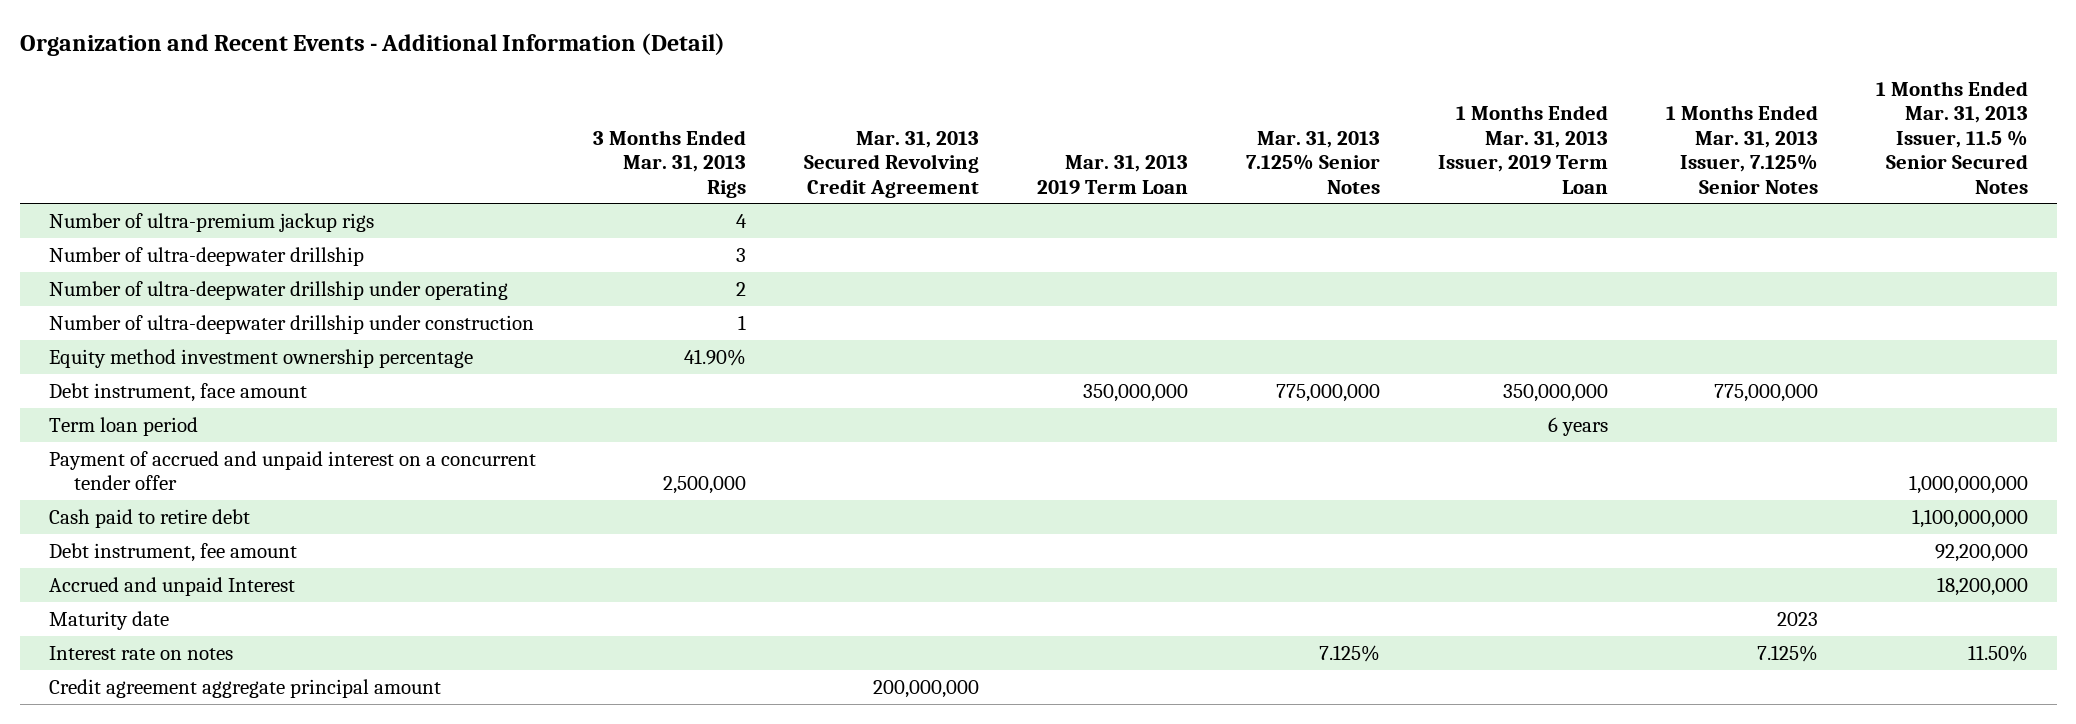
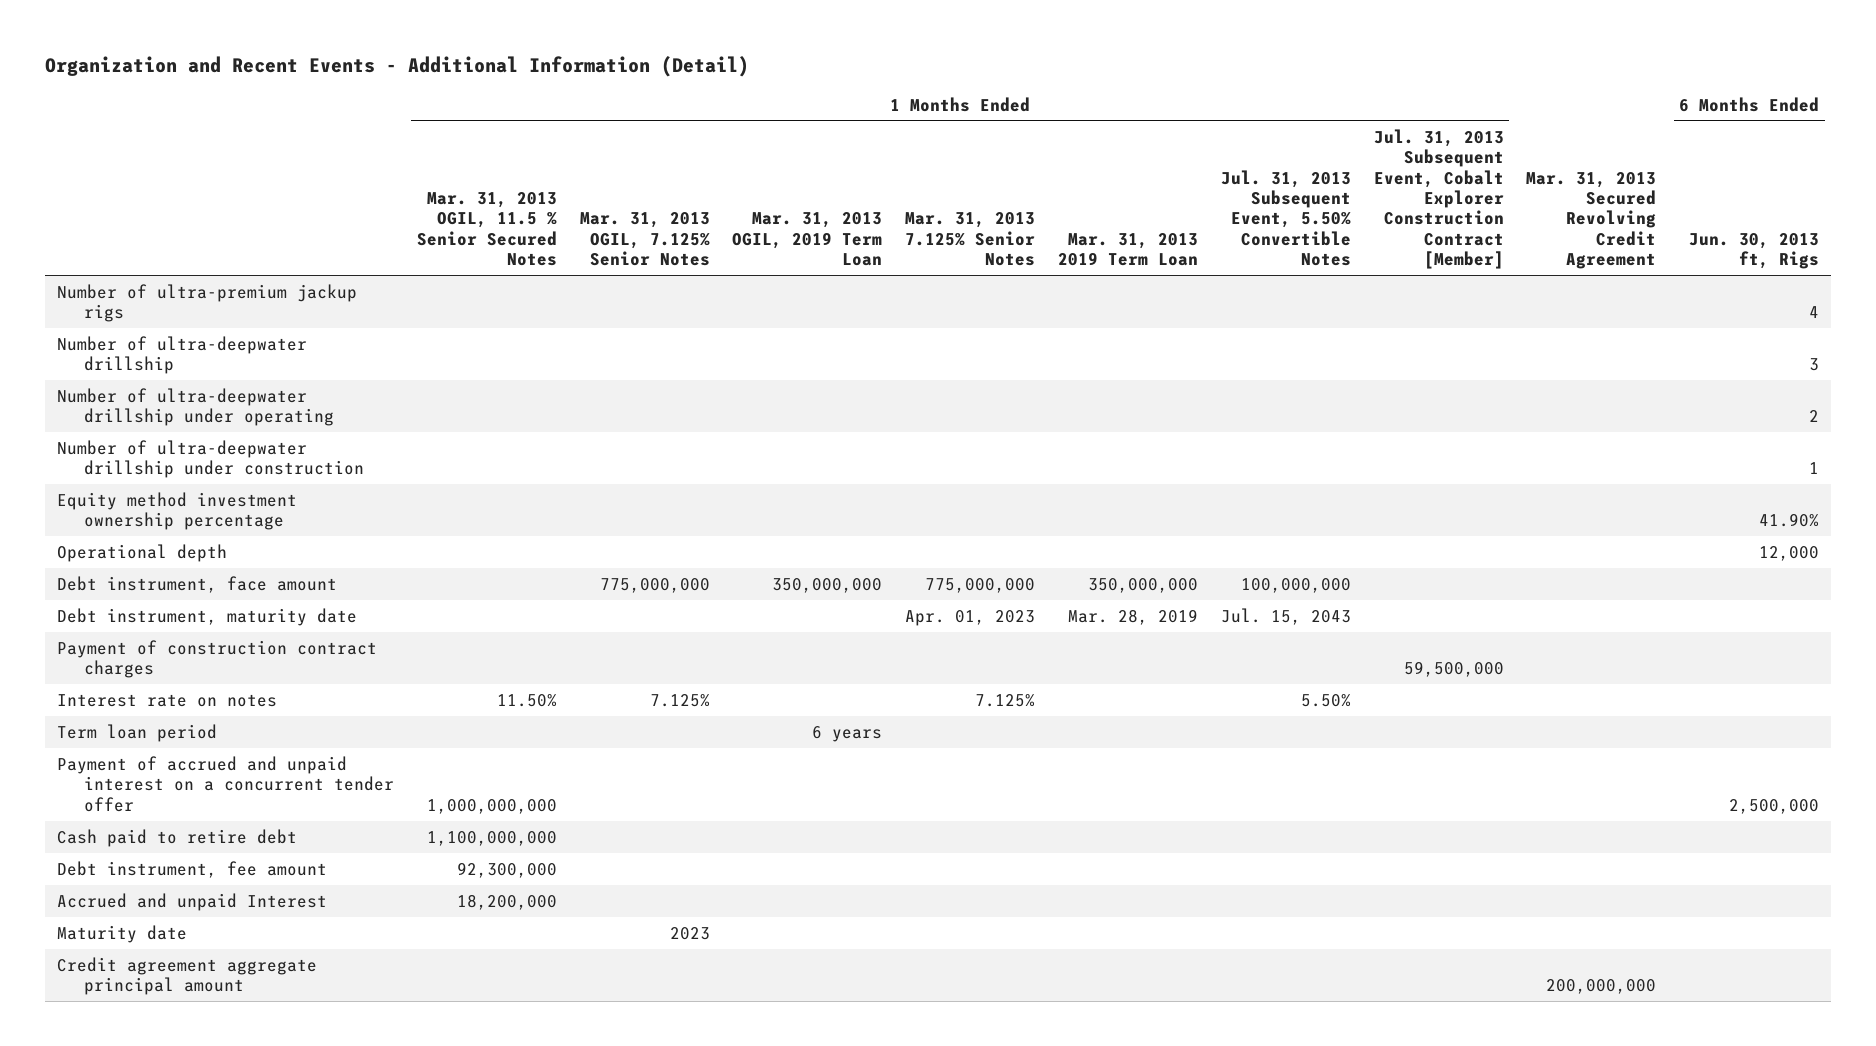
- | 3 Months Ended Mar. 31, 2013 Rigs | Mar. 31, 2013 Secured Revolving Credit Agreement | Mar. 31, 2013 2019 Term Loan | Mar. 31, 2013 7.125% Senior Notes | 1 Months Ended Mar. 31, 2013 Issuer, 2019 Term Loan | 1 Months Ended Mar. 31, 2013 Issuer, 7.125% Senior Notes | 1 Months Ended Mar. 31, 2013 Issuer, 11.5 % Senior Secured Notes
+ | 1 Months Ended Mar. 31, 2013 OGIL, 11.5 % Senior Secured Notes | 1 Months Ended Mar. 31, 2013 OGIL, 7.125% Senior Notes | 1 Months Ended Mar. 31, 2013 OGIL, 2019 Term Loan | 1 Months Ended Mar. 31, 2013 7.125% Senior Notes | 1 Months Ended Mar. 31, 2013 2019 Term Loan | 1 Months Ended Jul. 31, 2013 Subsequent Event, 5.50% Convertible Notes | 1 Months Ended Jul. 31, 2013 Subsequent Event, Cobalt Explorer Construction Contract [Member] | Mar. 31, 2013 Secured Revolving Credit Agreement | 6 Months Ended Jun. 30, 2013 ft, Rigs
+ Operational depth | | | | | | | | | 12,000
+ Debt instrument, maturity date | | | | Apr. 01, 2023 | Mar. 28, 2019 | Jul. 15, 2043 | | |
+ Payment of construction contract charges | | | | | | | 59,500,000 | |
moved up: Interest rate on notes | 11.50% | 7.125% | | 7.125% | | 5.50% | | |

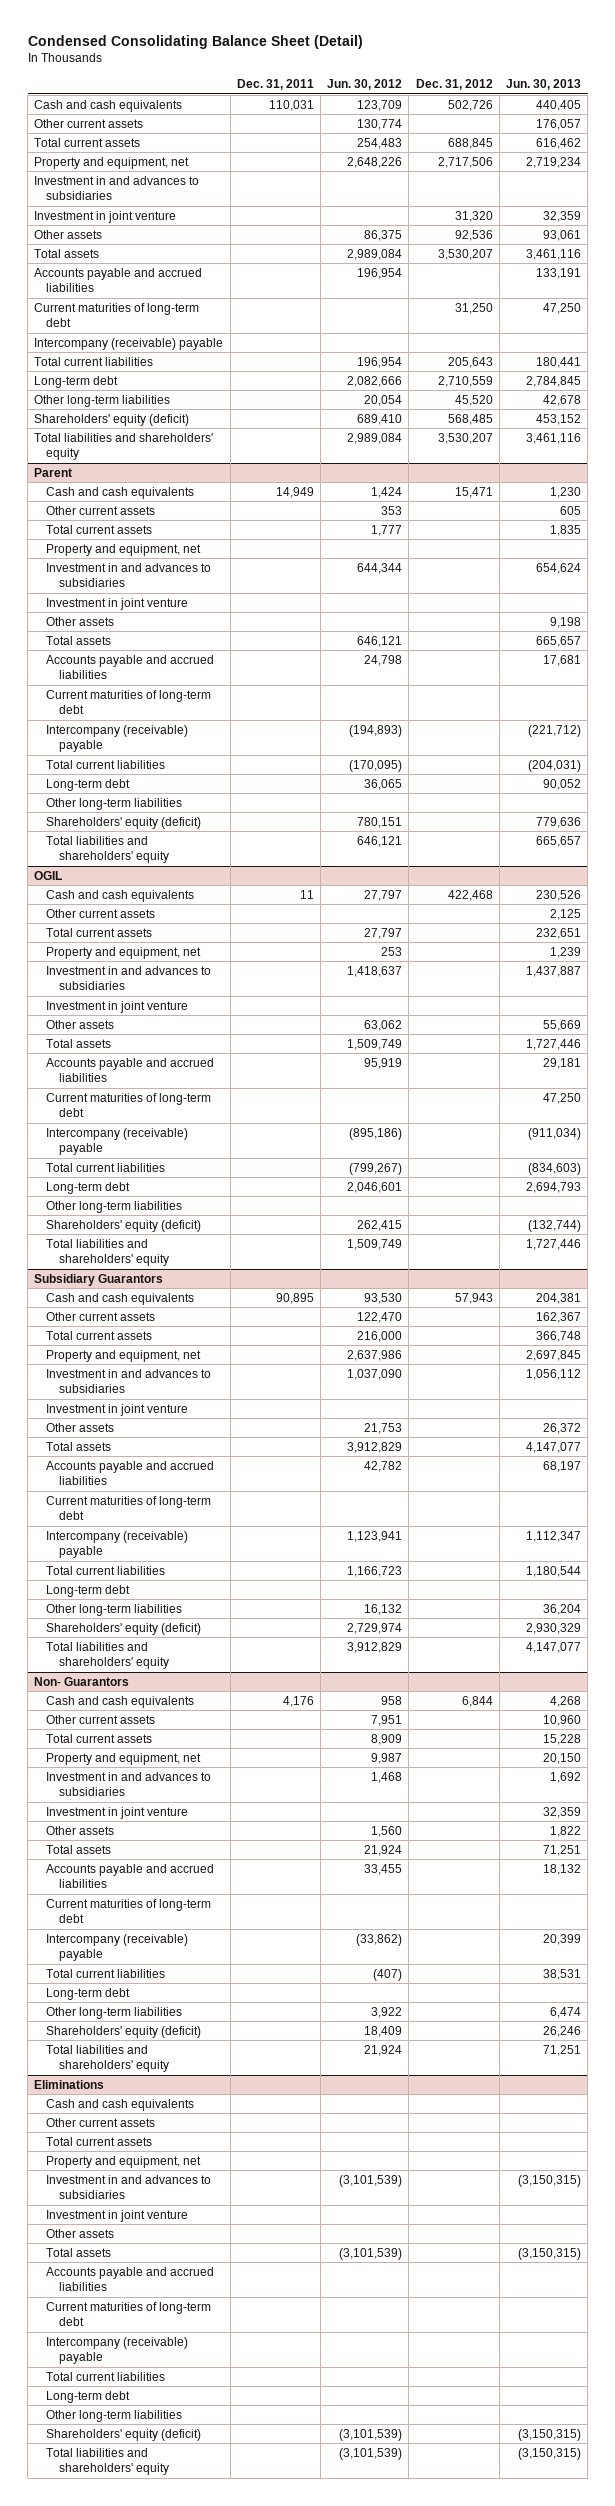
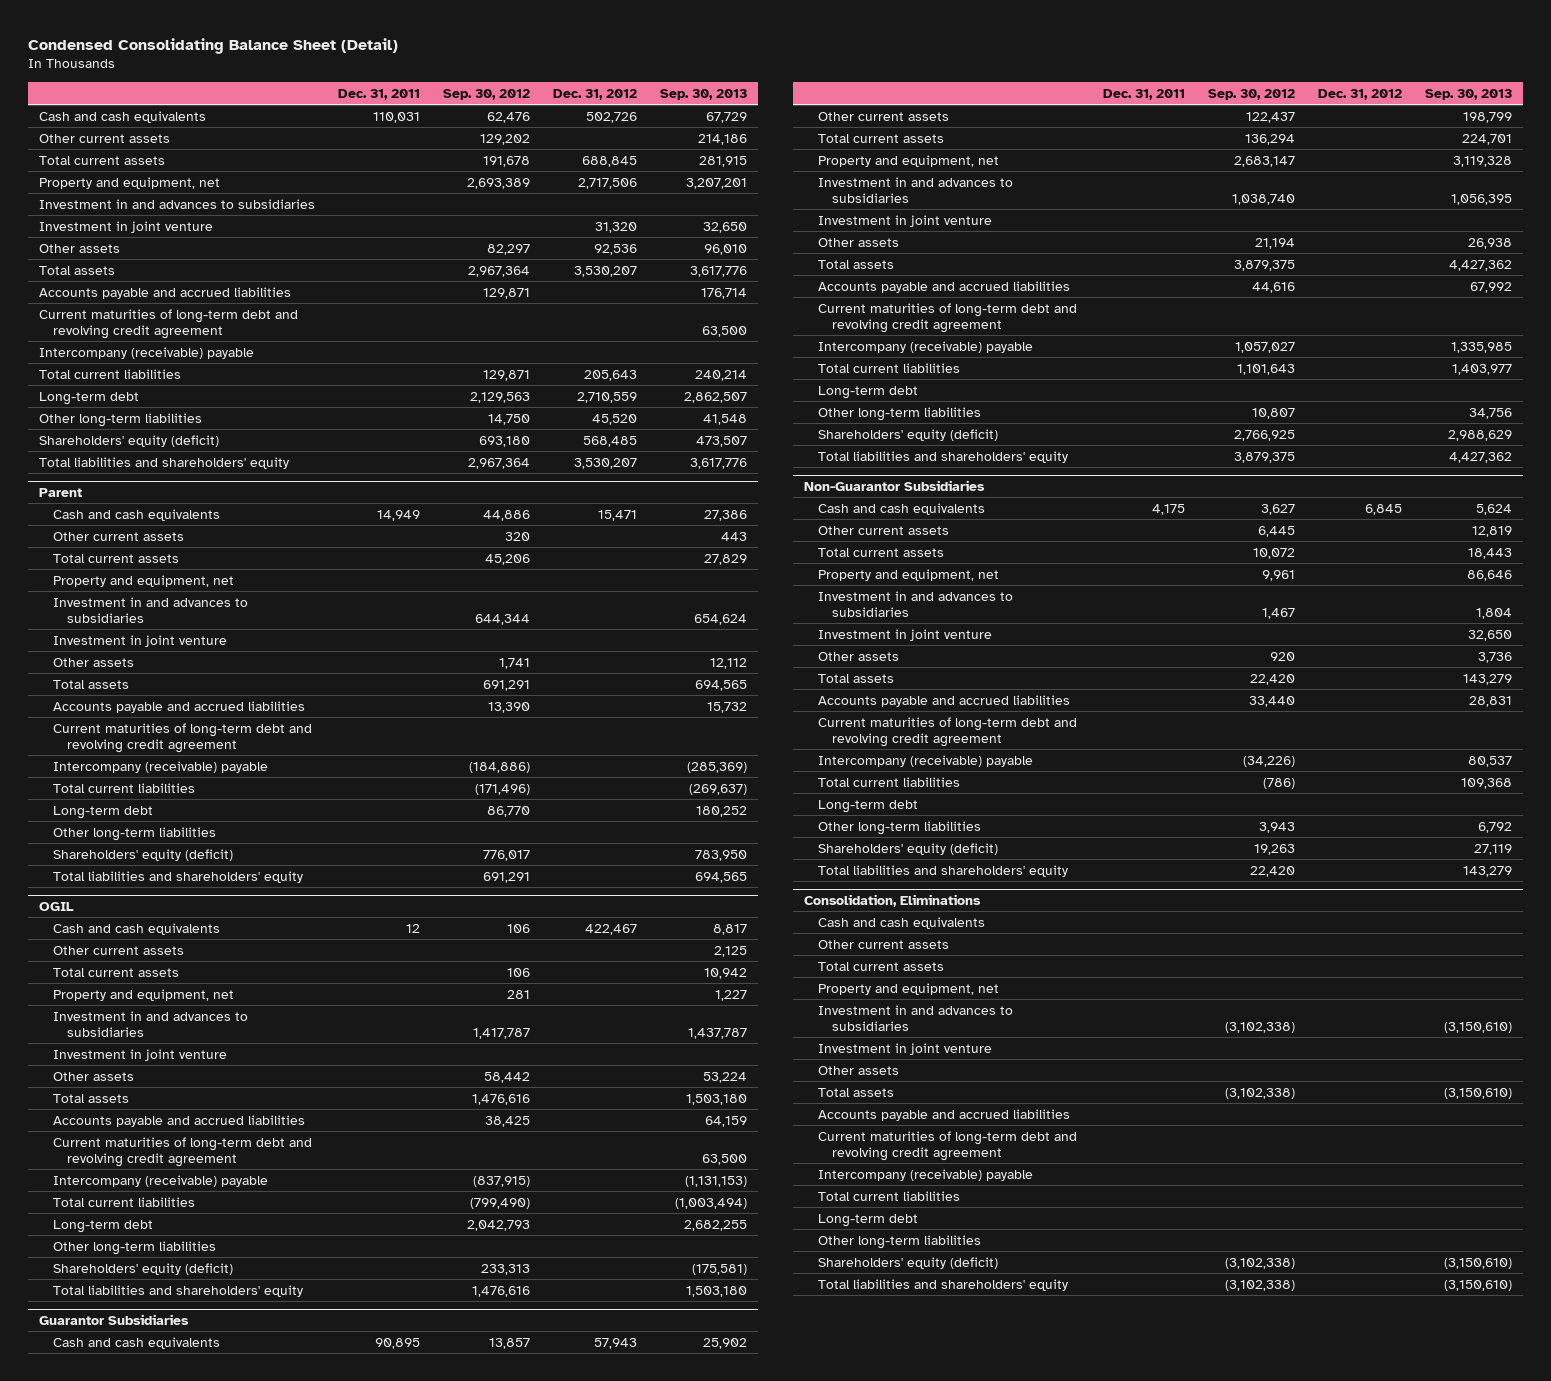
- | Dec. 31, 2011 | Jun. 30, 2012 | Dec. 31, 2012 | Jun. 30, 2013
+ | Dec. 31, 2011 | Sep. 30, 2012 | Dec. 31, 2012 | Sep. 30, 2013
- Current maturities of long-term debt | | | 31,250 | 47,250
+ Current maturities of long-term debt and revolving credit agreement | | | | 63,500
@ Parent
- Current maturities of long-term debt
+ Current maturities of long-term debt and revolving credit agreement
@ OGIL
- Cash and cash equivalents | 11 | 27,797 | 422,468 | 230,526
+ Cash and cash equivalents | 12 | 106 | 422,467 | 8,817
- Current maturities of long-term debt | | | | 47,250
+ Current maturities of long-term debt and revolving credit agreement | | | | 63,500
- Subsidiary Guarantors
+ Guarantor Subsidiaries
- Current maturities of long-term debt
+ Current maturities of long-term debt and revolving credit agreement
- Non- Guarantors
- Cash and cash equivalents | 4,176 | 958 | 6,844 | 4,268
+ Non-Guarantor Subsidiaries
+ Cash and cash equivalents | 4,175 | 3,627 | 6,845 | 5,624
- Current maturities of long-term debt
+ Current maturities of long-term debt and revolving credit agreement
- Eliminations
+ Consolidation, Eliminations
- Current maturities of long-term debt
+ Current maturities of long-term debt and revolving credit agreement

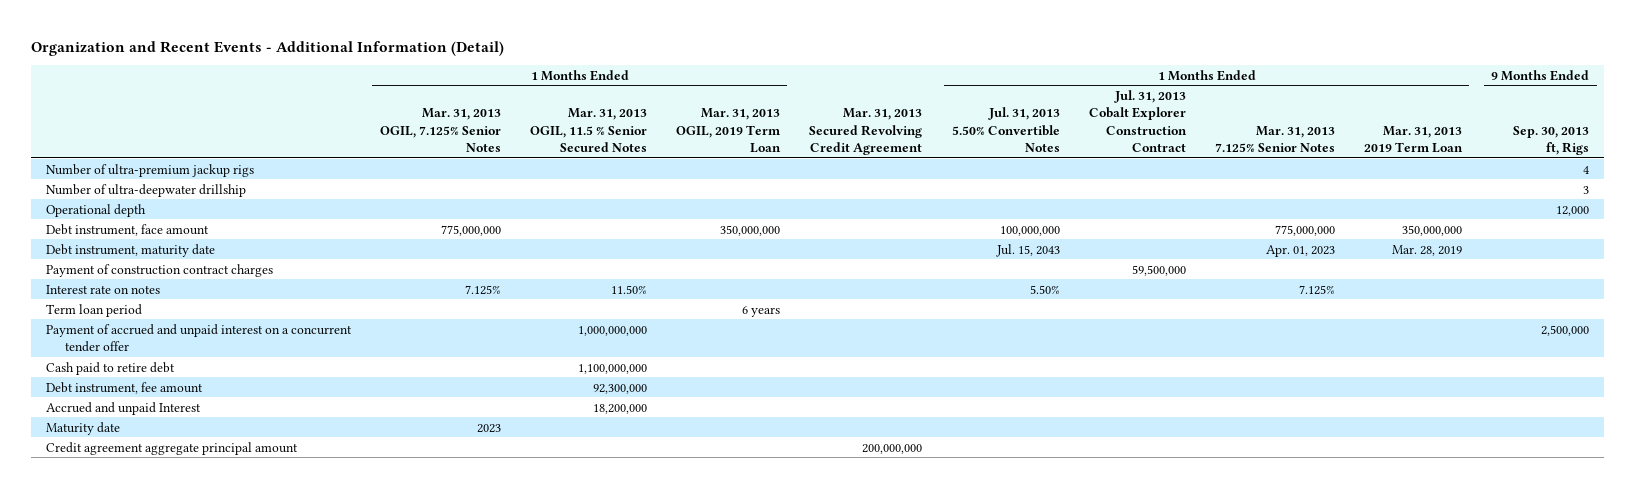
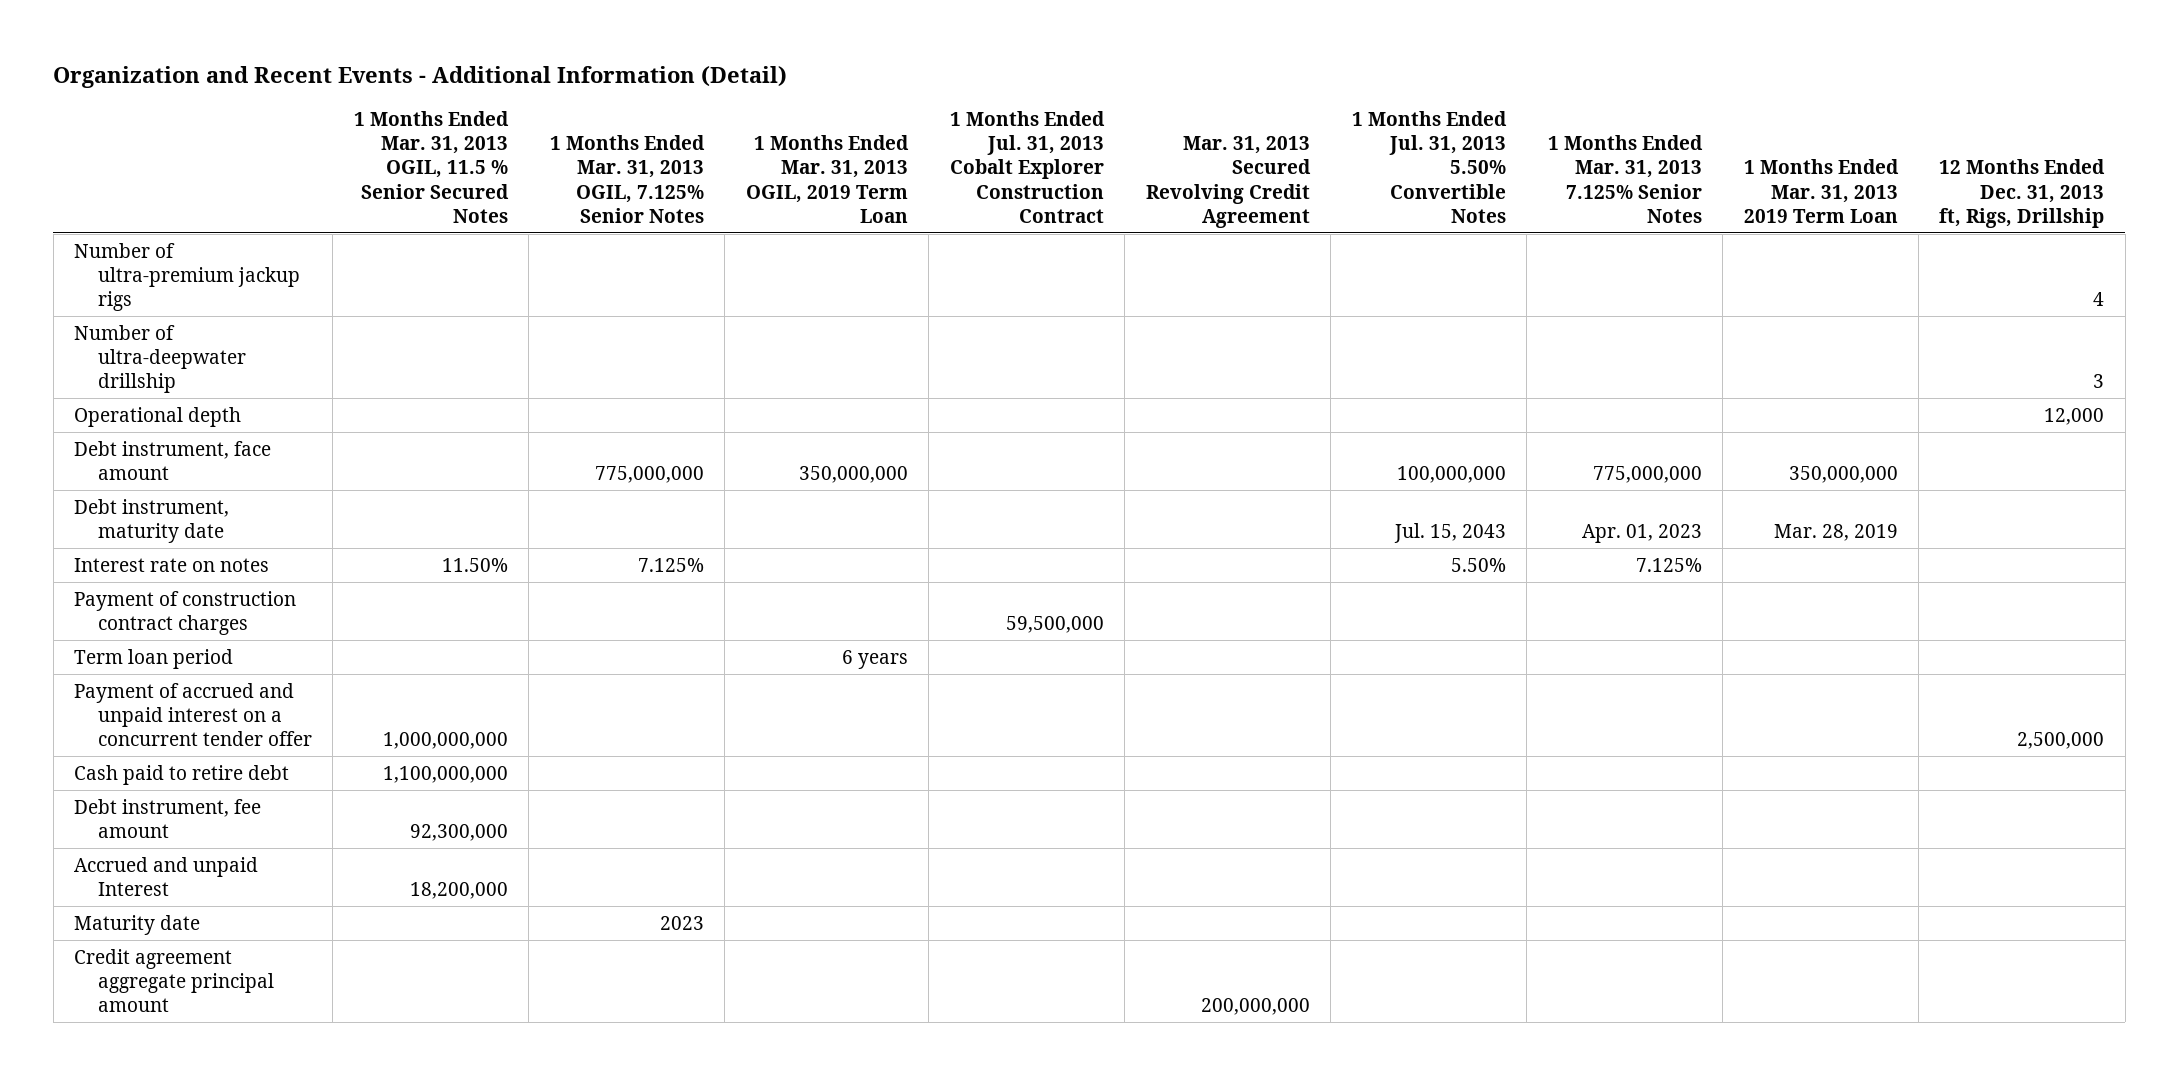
- | 1 Months Ended Mar. 31, 2013 OGIL, 7.125% Senior Notes | 1 Months Ended Mar. 31, 2013 OGIL, 11.5 % Senior Secured Notes | 1 Months Ended Mar. 31, 2013 OGIL, 2019 Term Loan | Mar. 31, 2013 Secured Revolving Credit Agreement | 1 Months Ended Jul. 31, 2013 5.50% Convertible Notes | 1 Months Ended Jul. 31, 2013 Cobalt Explorer Construction Contract | 1 Months Ended Mar. 31, 2013 7.125% Senior Notes | 1 Months Ended Mar. 31, 2013 2019 Term Loan | 9 Months Ended Sep. 30, 2013 ft, Rigs
+ | 1 Months Ended Mar. 31, 2013 OGIL, 11.5 % Senior Secured Notes | 1 Months Ended Mar. 31, 2013 OGIL, 7.125% Senior Notes | 1 Months Ended Mar. 31, 2013 OGIL, 2019 Term Loan | 1 Months Ended Jul. 31, 2013 Cobalt Explorer Construction Contract | Mar. 31, 2013 Secured Revolving Credit Agreement | 1 Months Ended Jul. 31, 2013 5.50% Convertible Notes | 1 Months Ended Mar. 31, 2013 7.125% Senior Notes | 1 Months Ended Mar. 31, 2013 2019 Term Loan | 12 Months Ended Dec. 31, 2013 ft, Rigs, Drillship
moved down: Payment of construction contract charges | | | | 59,500,000 | | | | |

